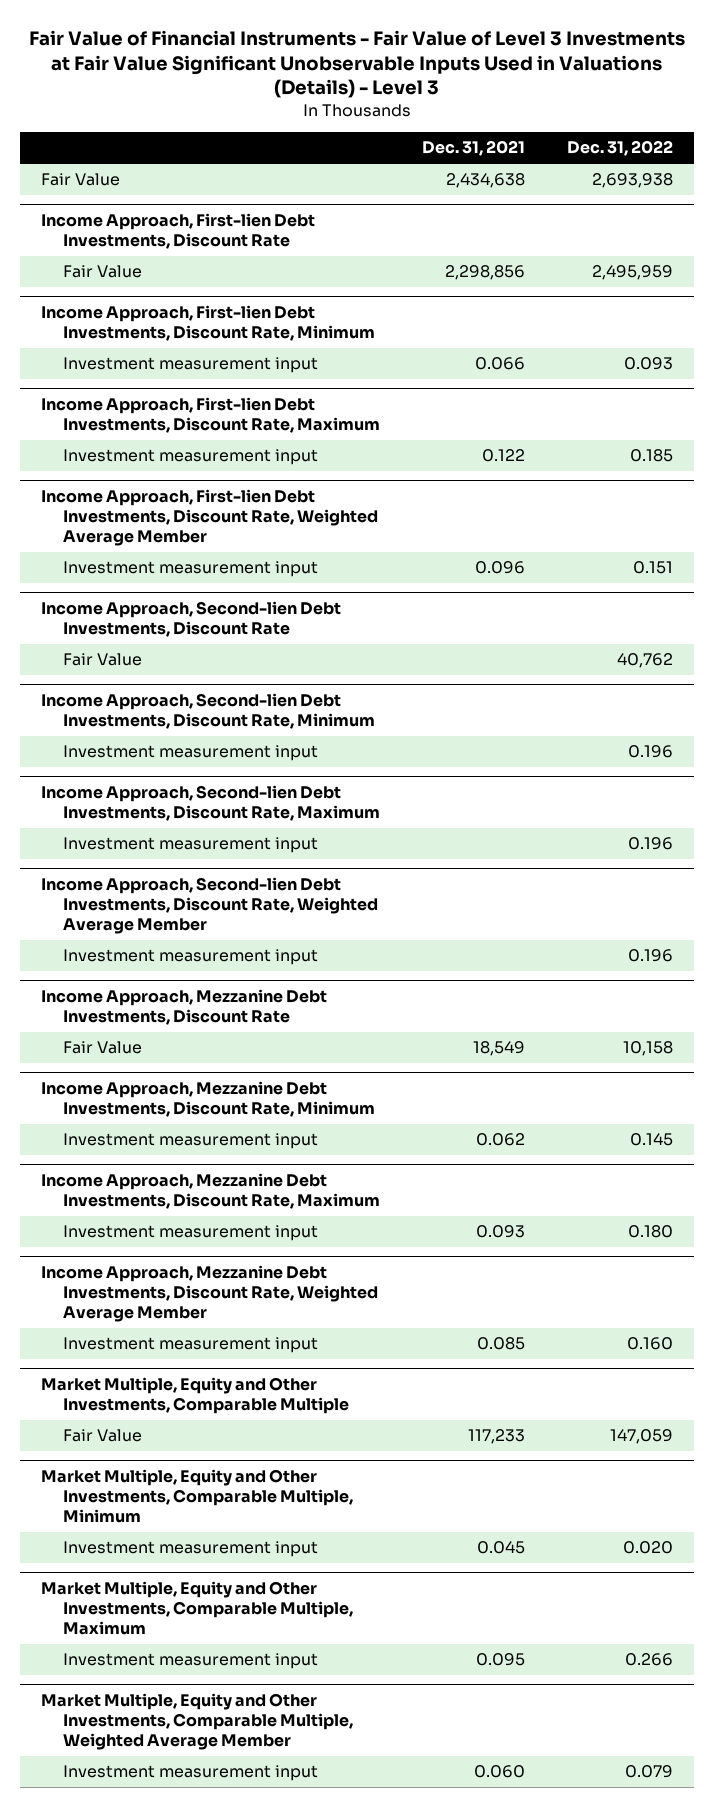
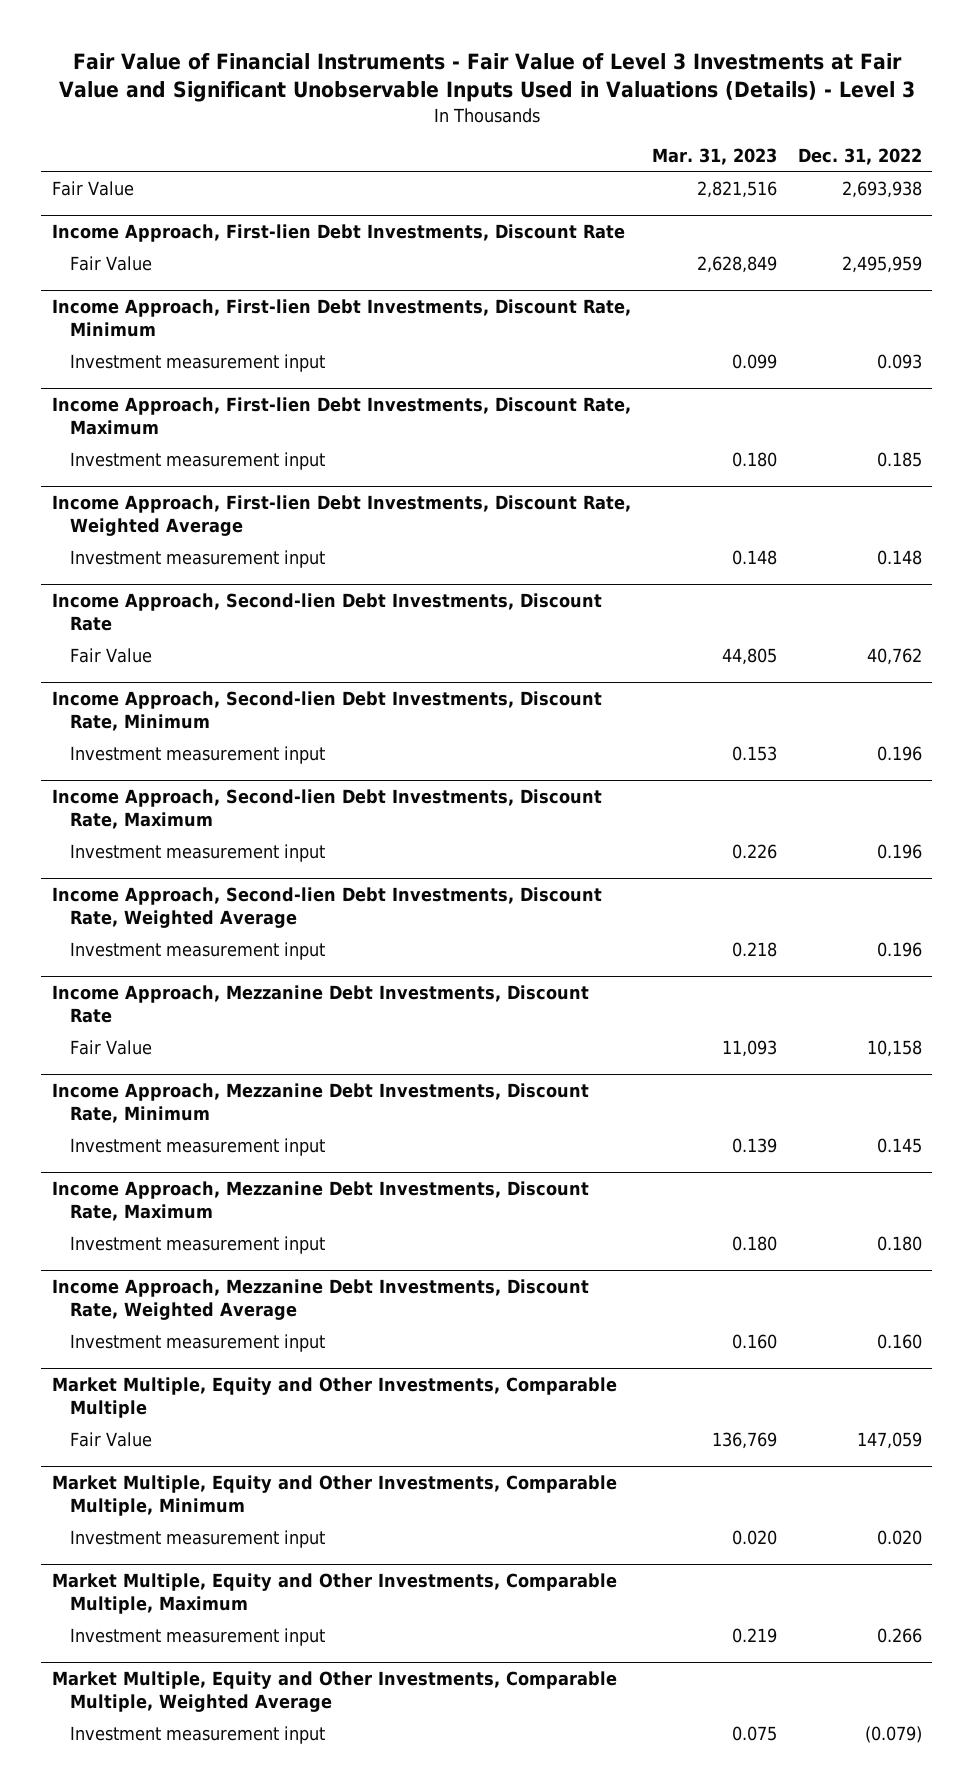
- Fair Value of Financial Instruments - Fair Value of Level 3 Investments at Fair Value Significant Unobservable Inputs Used in Valuations (Details) - Level 3
+ Fair Value of Financial Instruments - Fair Value of Level 3 Investments at Fair Value and Significant Unobservable Inputs Used in Valuations (Details) - Level 3
- | Dec. 31, 2021 | Dec. 31, 2022
+ | Mar. 31, 2023 | Dec. 31, 2022
- Income Approach, First-lien Debt Investments, Discount Rate, Weighted Average Member
- Investment measurement input | 0.096 | 0.151
+ Income Approach, First-lien Debt Investments, Discount Rate, Weighted Average
+ Investment measurement input | 0.148 | 0.148
- Income Approach, Second-lien Debt Investments, Discount Rate, Weighted Average Member
+ Income Approach, Second-lien Debt Investments, Discount Rate, Weighted Average
- Income Approach, Mezzanine Debt Investments, Discount Rate, Weighted Average Member
+ Income Approach, Mezzanine Debt Investments, Discount Rate, Weighted Average
- Market Multiple, Equity and Other Investments, Comparable Multiple, Weighted Average Member
- Investment measurement input | 0.060 | 0.079
+ Market Multiple, Equity and Other Investments, Comparable Multiple, Weighted Average
+ Investment measurement input | 0.075 | (0.079)

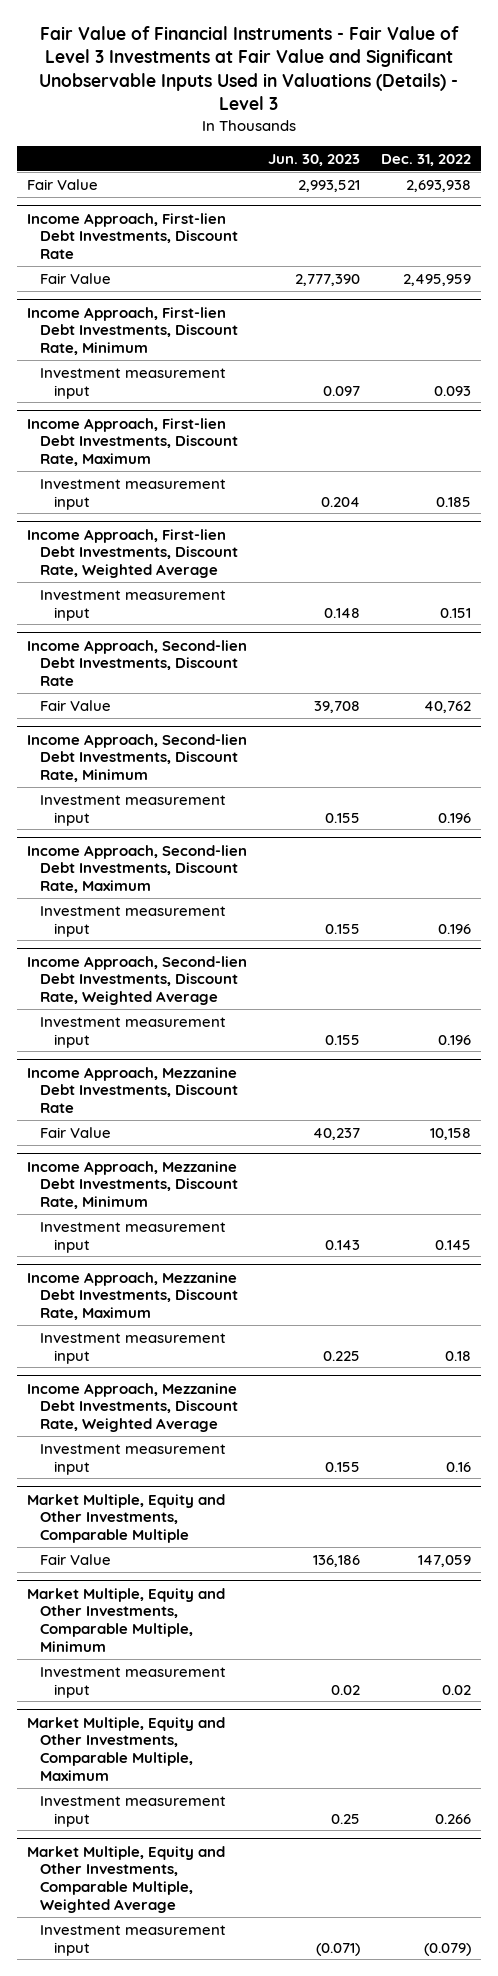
- | Mar. 31, 2023 | Dec. 31, 2022
+ | Jun. 30, 2023 | Dec. 31, 2022
@ Income Approach, First-lien Debt Investments, Discount Rate, Weighted Average
- Investment measurement input | 0.148 | 0.148
+ Investment measurement input | 0.148 | 0.151
@ Income Approach, Mezzanine Debt Investments, Discount Rate, Maximum
- Investment measurement input | 0.180 | 0.180
+ Investment measurement input | 0.225 | 0.18
@ Income Approach, Mezzanine Debt Investments, Discount Rate, Weighted Average
- Investment measurement input | 0.160 | 0.160
+ Investment measurement input | 0.155 | 0.16
@ Market Multiple, Equity and Other Investments, Comparable Multiple, Minimum
- Investment measurement input | 0.020 | 0.020
+ Investment measurement input | 0.02 | 0.02

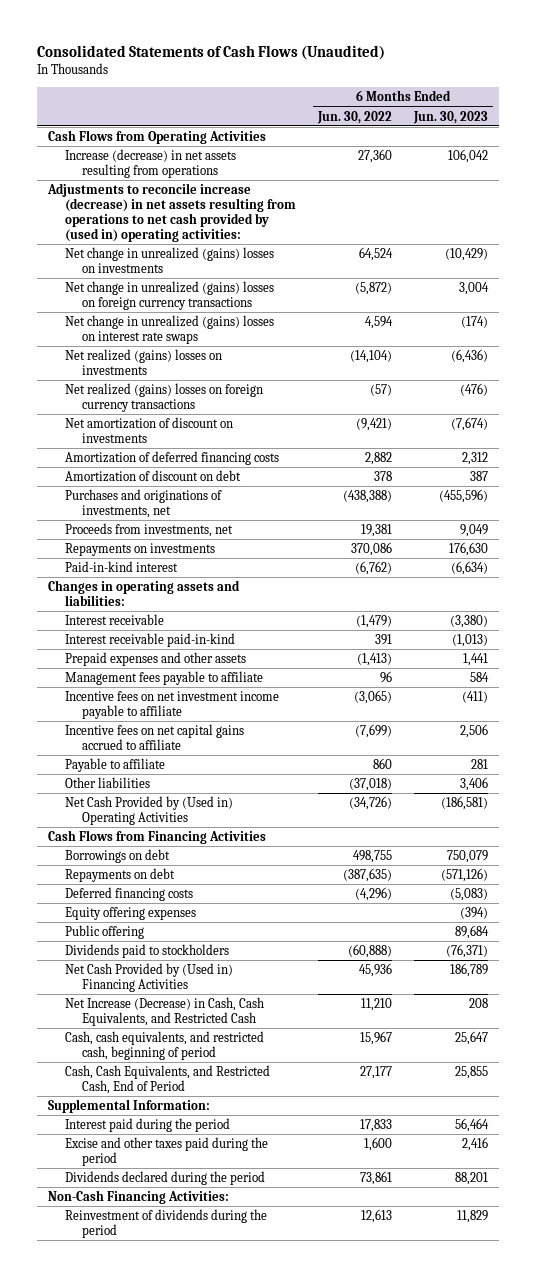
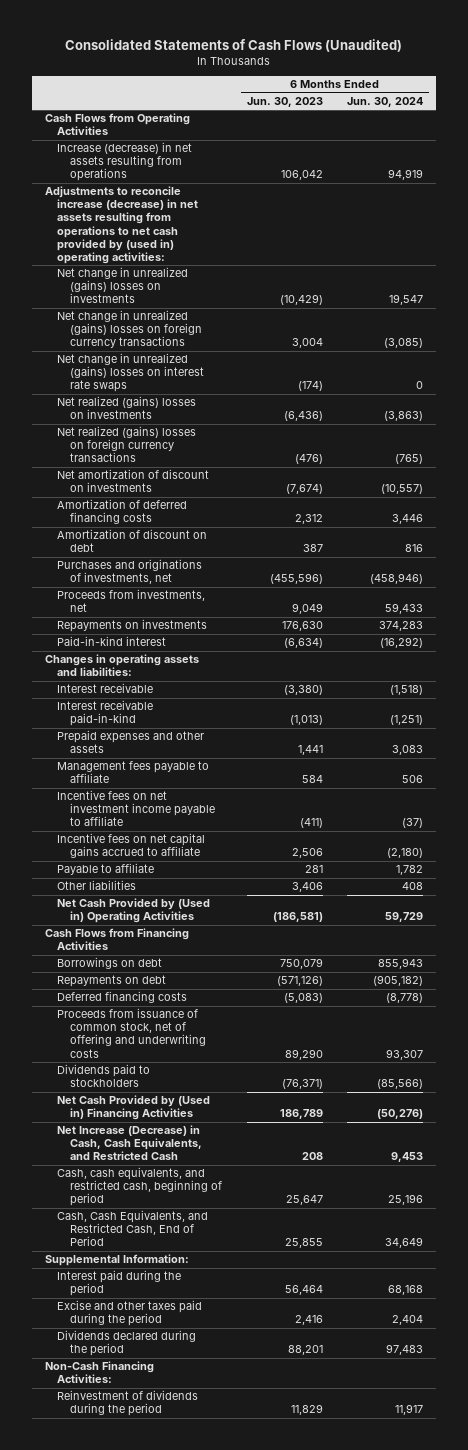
- | 6 Months Ended Jun. 30, 2022 | 6 Months Ended Jun. 30, 2023
+ | 6 Months Ended Jun. 30, 2023 | 6 Months Ended Jun. 30, 2024
- Equity offering expenses | | (394)
- Public offering | | 89,684
+ Proceeds from issuance of common stock, net of offering and underwriting costs | 89,290 | 93,307

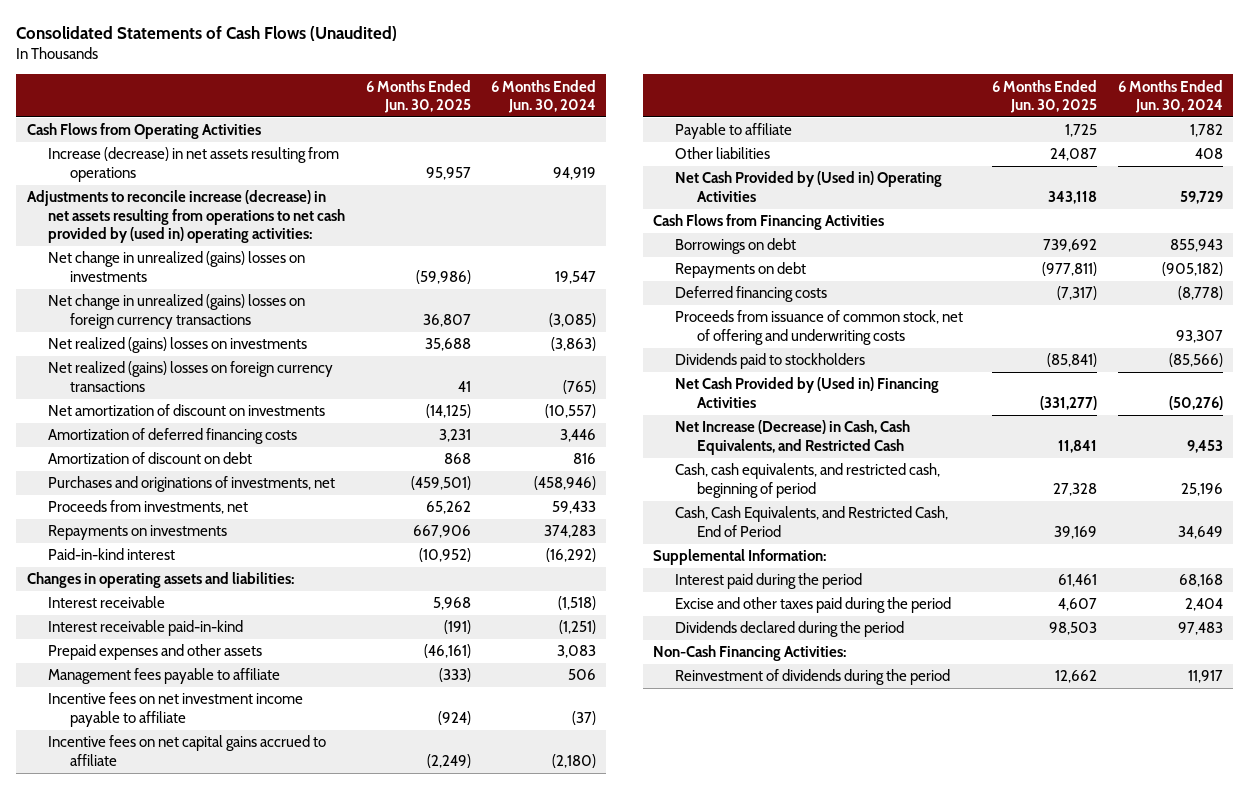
- | 6 Months Ended Jun. 30, 2023 | 6 Months Ended Jun. 30, 2024
+ | 6 Months Ended Jun. 30, 2025 | 6 Months Ended Jun. 30, 2024
- Net change in unrealized (gains) losses on interest rate swaps | (174) | 0

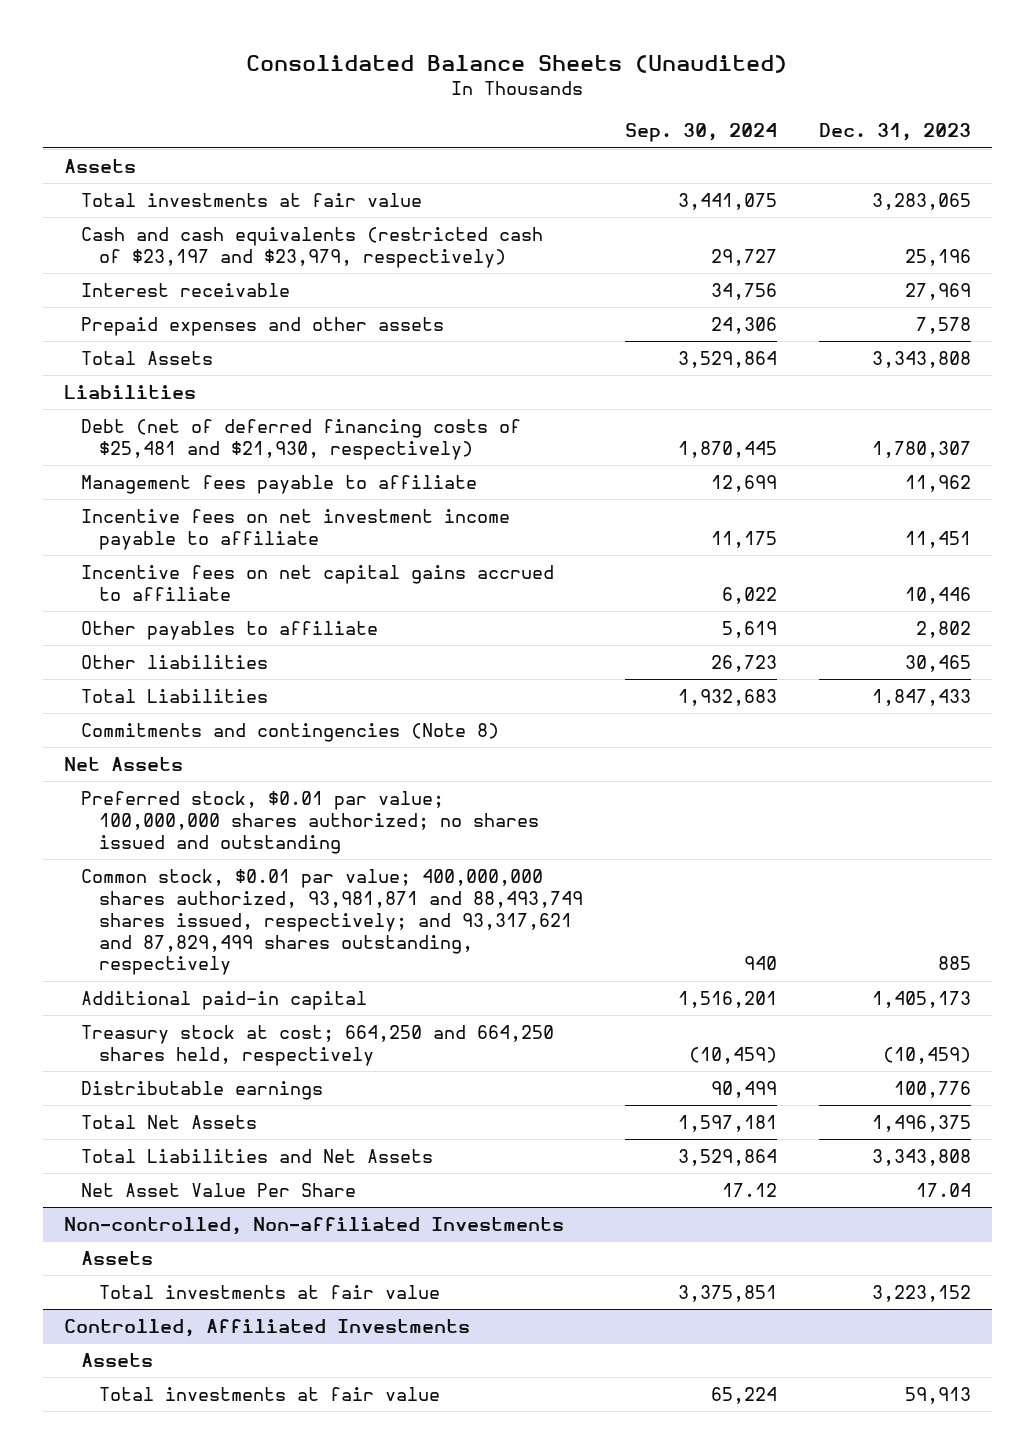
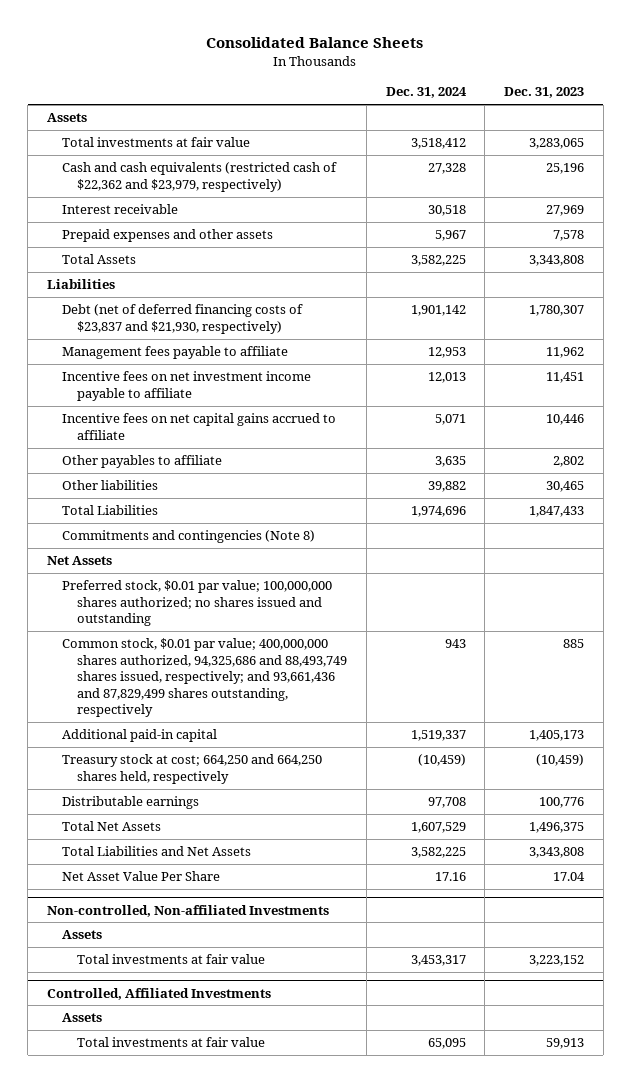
- Consolidated Balance Sheets (Unaudited)
+ Consolidated Balance Sheets
- | Sep. 30, 2024 | Dec. 31, 2023
+ | Dec. 31, 2024 | Dec. 31, 2023
- Cash and cash equivalents (restricted cash of $23,197 and $23,979, respectively) | 29,727 | 25,196
+ Cash and cash equivalents (restricted cash of $22,362 and $23,979, respectively) | 27,328 | 25,196
- Debt (net of deferred financing costs of $25,481 and $21,930, respectively) | 1,870,445 | 1,780,307
+ Debt (net of deferred financing costs of $23,837 and $21,930, respectively) | 1,901,142 | 1,780,307
- Common stock, $0.01 par value; 400,000,000 shares authorized, 93,981,871 and 88,493,749 shares issued, respectively; and 93,317,621 and 87,829,499 shares outstanding, respectively | 940 | 885
+ Common stock, $0.01 par value; 400,000,000 shares authorized, 94,325,686 and 88,493,749 shares issued, respectively; and 93,661,436 and 87,829,499 shares outstanding, respectively | 943 | 885

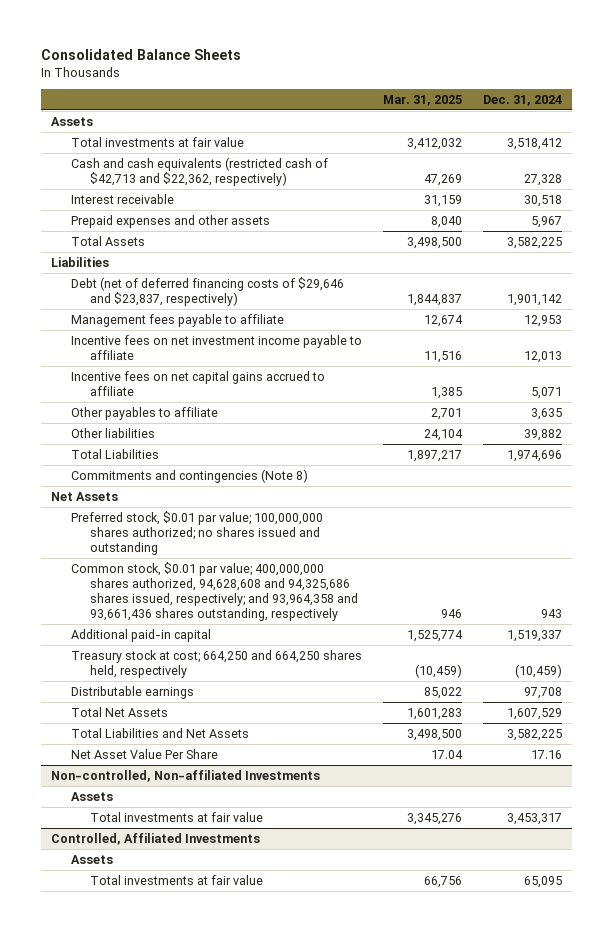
- | Dec. 31, 2024 | Dec. 31, 2023
+ | Mar. 31, 2025 | Dec. 31, 2024
- Cash and cash equivalents (restricted cash of $22,362 and $23,979, respectively) | 27,328 | 25,196
+ Cash and cash equivalents (restricted cash of $42,713 and $22,362, respectively) | 47,269 | 27,328
- Debt (net of deferred financing costs of $23,837 and $21,930, respectively) | 1,901,142 | 1,780,307
+ Debt (net of deferred financing costs of $29,646 and $23,837, respectively) | 1,844,837 | 1,901,142
- Common stock, $0.01 par value; 400,000,000 shares authorized, 94,325,686 and 88,493,749 shares issued, respectively; and 93,661,436 and 87,829,499 shares outstanding, respectively | 943 | 885
+ Common stock, $0.01 par value; 400,000,000 shares authorized, 94,628,608 and 94,325,686 shares issued, respectively; and 93,964,358 and 93,661,436 shares outstanding, respectively | 946 | 943

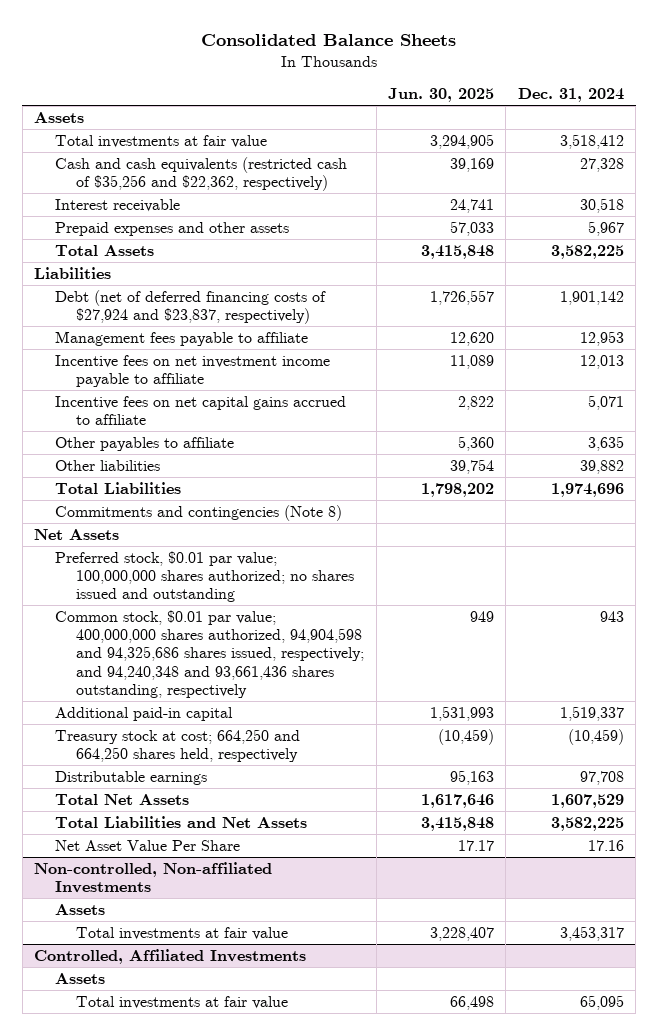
- | Mar. 31, 2025 | Dec. 31, 2024
+ | Jun. 30, 2025 | Dec. 31, 2024
- Cash and cash equivalents (restricted cash of $42,713 and $22,362, respectively) | 47,269 | 27,328
+ Cash and cash equivalents (restricted cash of $35,256 and $22,362, respectively) | 39,169 | 27,328
- Debt (net of deferred financing costs of $29,646 and $23,837, respectively) | 1,844,837 | 1,901,142
+ Debt (net of deferred financing costs of $27,924 and $23,837, respectively) | 1,726,557 | 1,901,142
- Common stock, $0.01 par value; 400,000,000 shares authorized, 94,628,608 and 94,325,686 shares issued, respectively; and 93,964,358 and 93,661,436 shares outstanding, respectively | 946 | 943
+ Common stock, $0.01 par value; 400,000,000 shares authorized, 94,904,598 and 94,325,686 shares issued, respectively; and 94,240,348 and 93,661,436 shares outstanding, respectively | 949 | 943

